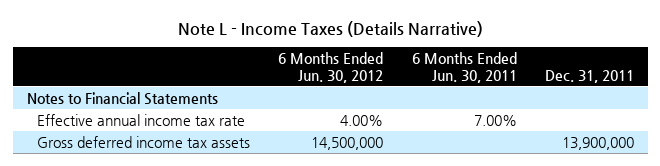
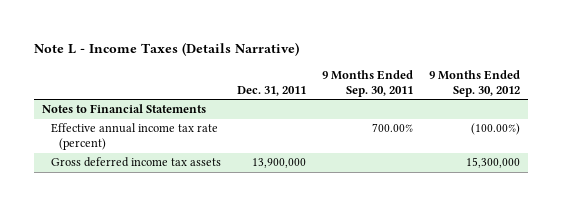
- | 6 Months Ended Jun. 30, 2012 | 6 Months Ended Jun. 30, 2011 | Dec. 31, 2011
+ | Dec. 31, 2011 | 9 Months Ended Sep. 30, 2011 | 9 Months Ended Sep. 30, 2012
- Effective annual income tax rate | 4.00% | 7.00% |
+ Effective annual income tax rate (percent) | | 700.00% | (100.00%)

